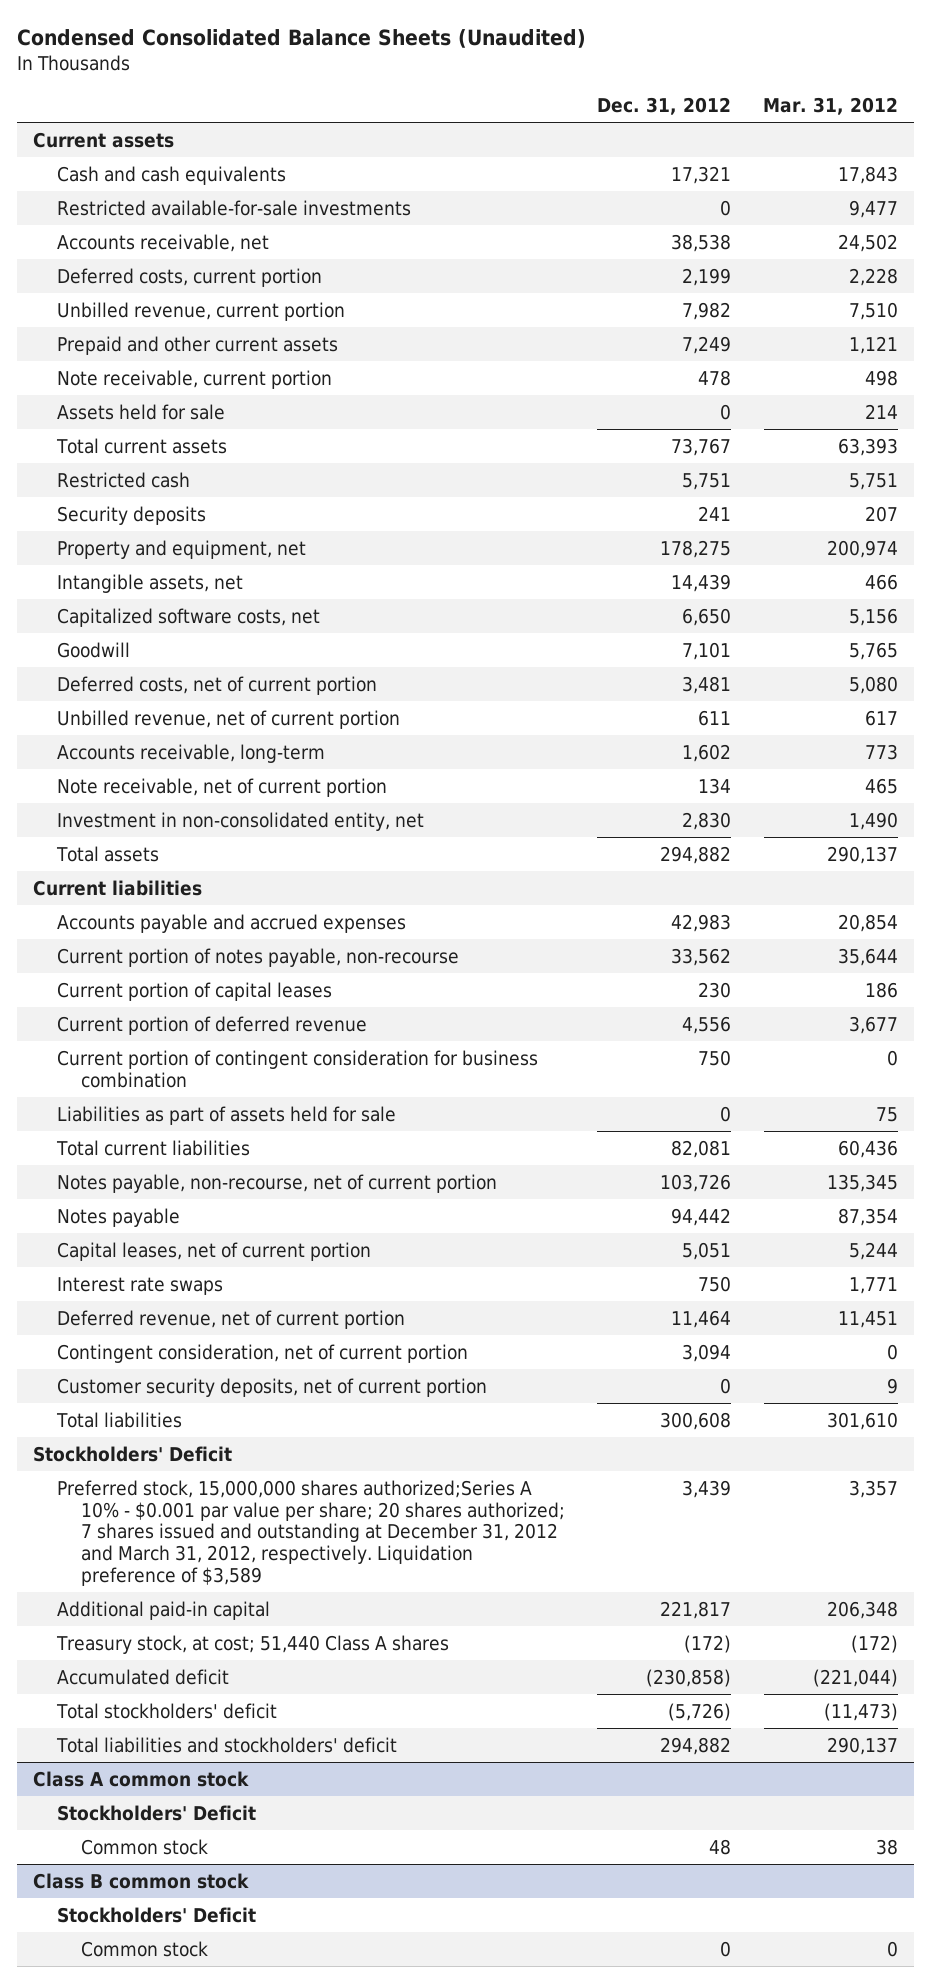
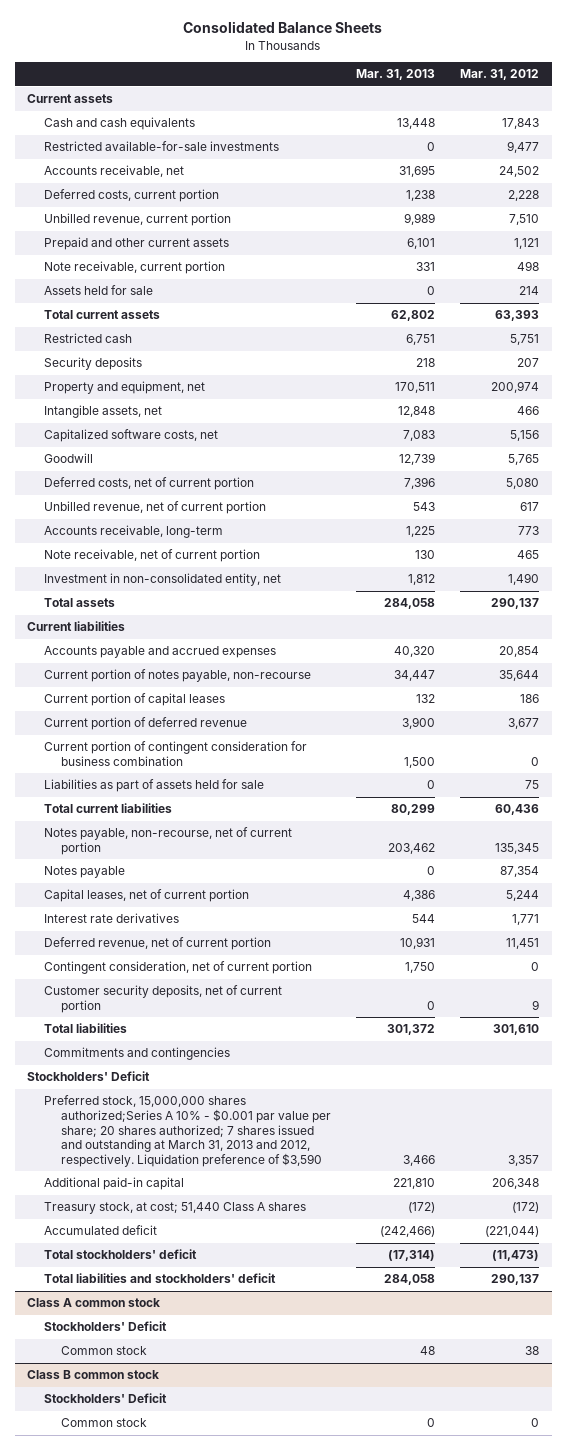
- Condensed Consolidated Balance Sheets (Unaudited)
+ Consolidated Balance Sheets
- | Dec. 31, 2012 | Mar. 31, 2012
+ | Mar. 31, 2013 | Mar. 31, 2012
- Interest rate swaps | 750 | 1,771
+ Interest rate derivatives | 544 | 1,771
+ Commitments and contingencies
- Preferred stock, 15,000,000 shares authorized;Series A 10% - $0.001 par value per share; 20 shares authorized; 7 shares issued and outstanding at December 31, 2012 and March 31, 2012, respectively. Liquidation preference of $3,589 | 3,439 | 3,357
+ Preferred stock, 15,000,000 shares authorized;Series A 10% - $0.001 par value per share; 20 shares authorized; 7 shares issued and outstanding at March 31, 2013 and 2012, respectively. Liquidation preference of $3,590 | 3,466 | 3,357

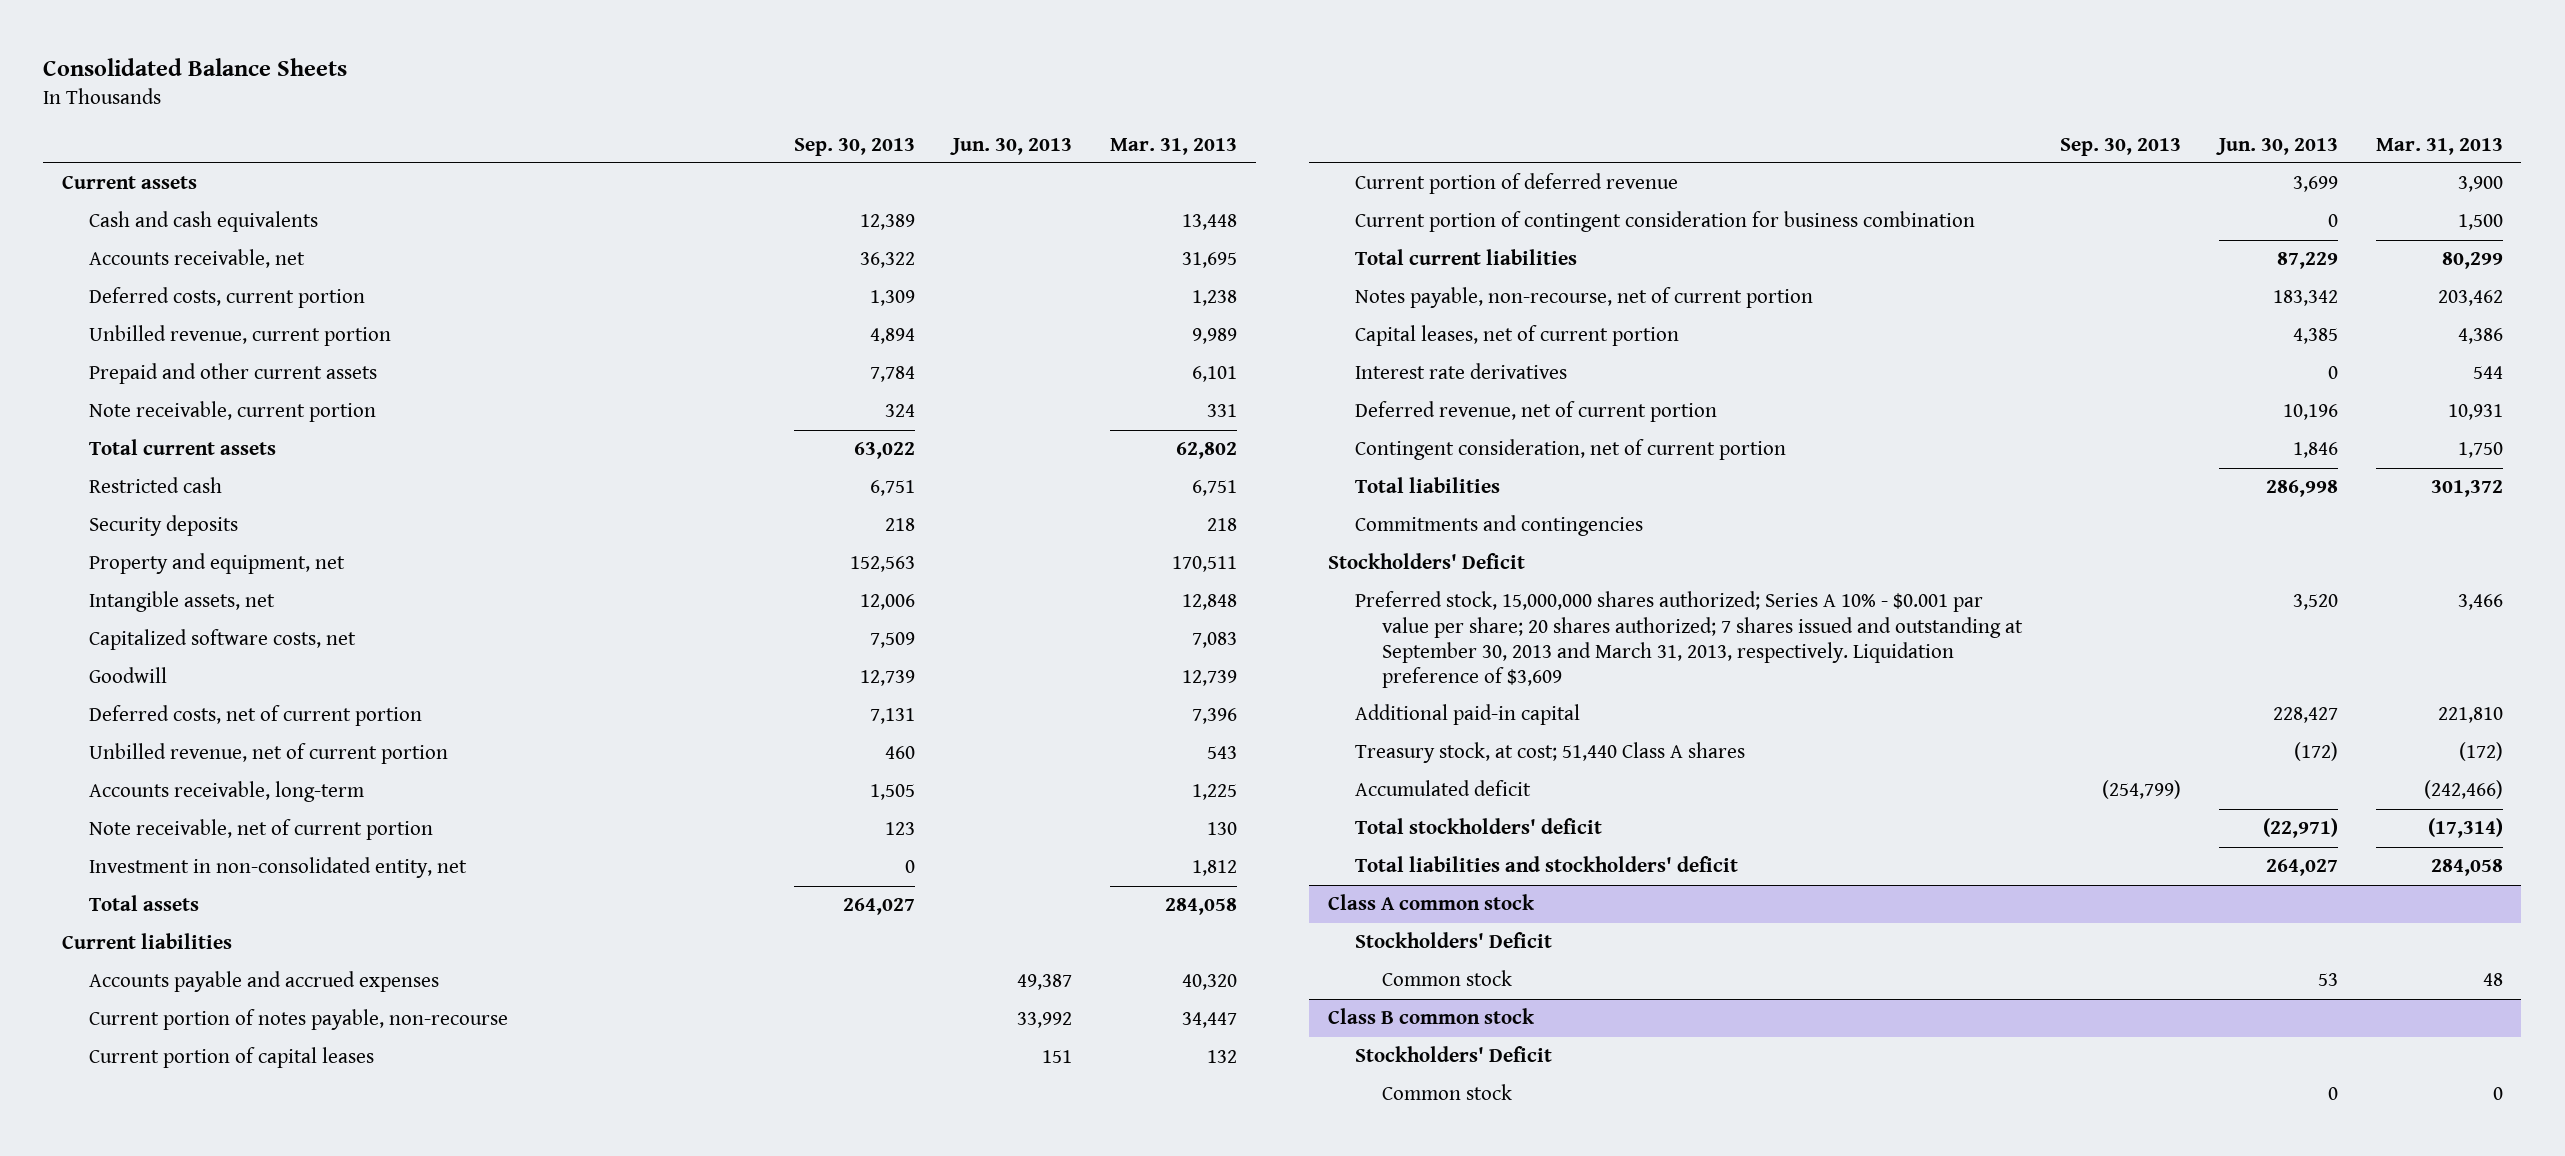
- | Mar. 31, 2013 | Mar. 31, 2012
+ | Sep. 30, 2013 | Jun. 30, 2013 | Mar. 31, 2013
- Restricted available-for-sale investments | 0 | 9,477
- Assets held for sale | 0 | 214
- Liabilities as part of assets held for sale | 0 | 75
- Notes payable | 0 | 87,354
- Customer security deposits, net of current portion | 0 | 9
- Preferred stock, 15,000,000 shares authorized;Series A 10% - $0.001 par value per share; 20 shares authorized; 7 shares issued and outstanding at March 31, 2013 and 2012, respectively. Liquidation preference of $3,590 | 3,466 | 3,357
+ Preferred stock, 15,000,000 shares authorized; Series A 10% - $0.001 par value per share; 20 shares authorized; 7 shares issued and outstanding at September 30, 2013 and March 31, 2013, respectively. Liquidation preference of $3,609 | | 3,520 | 3,466

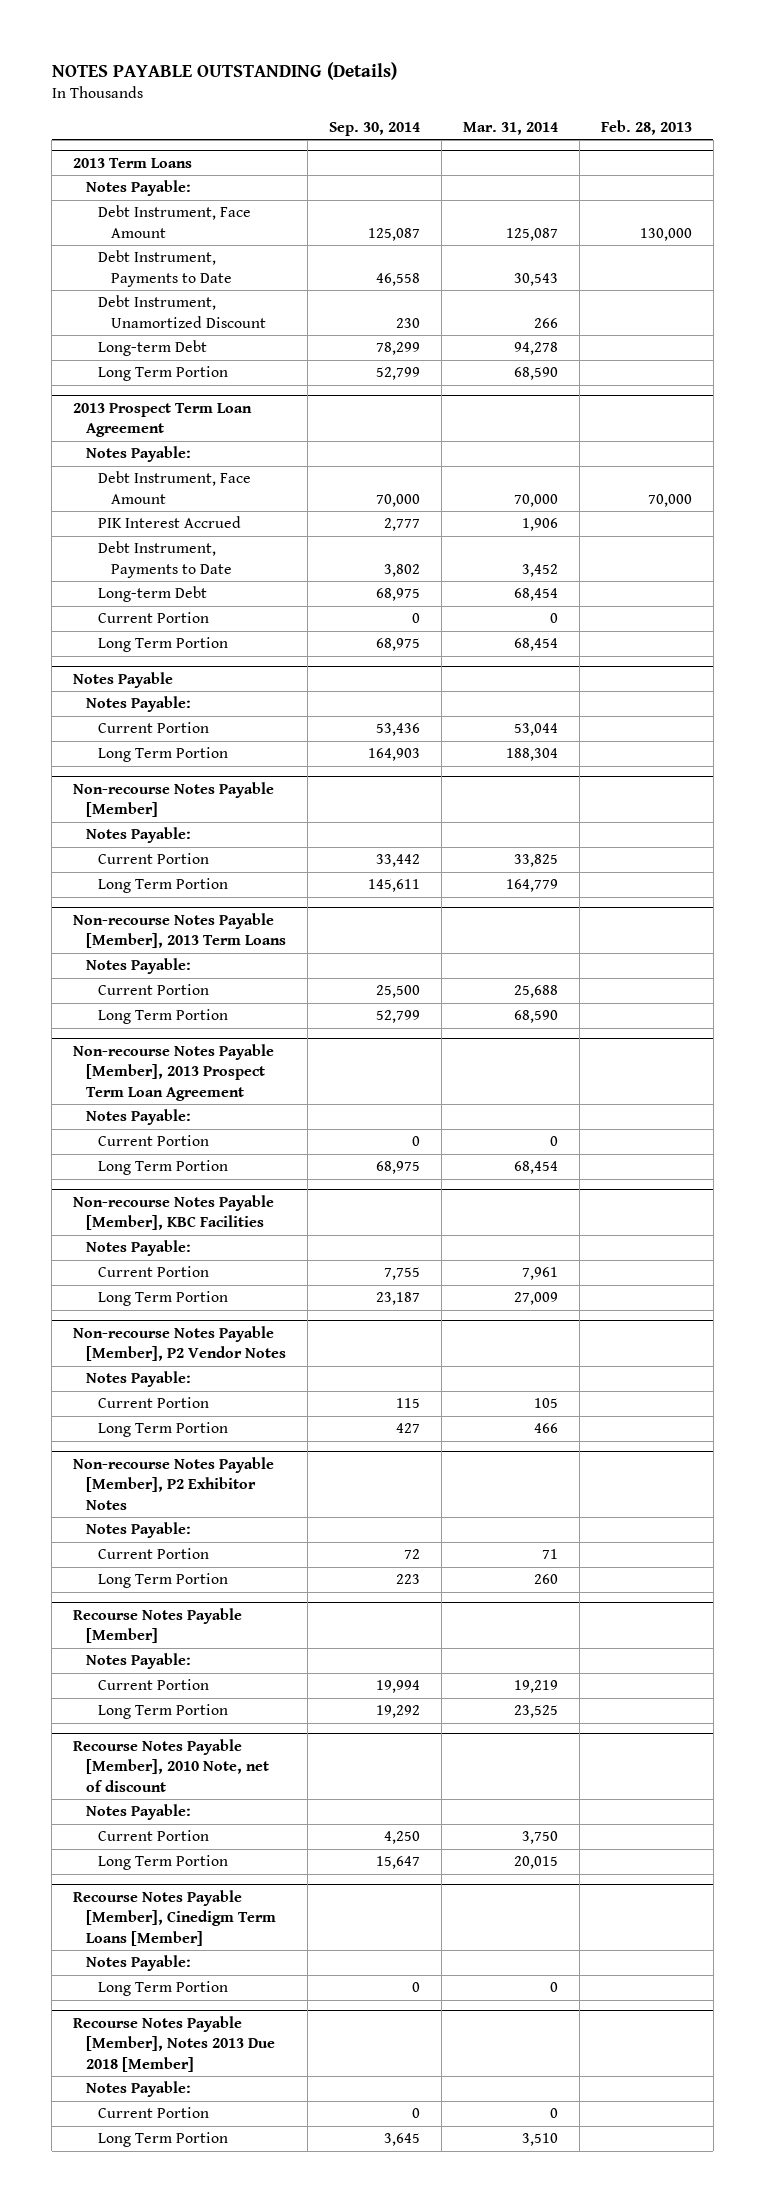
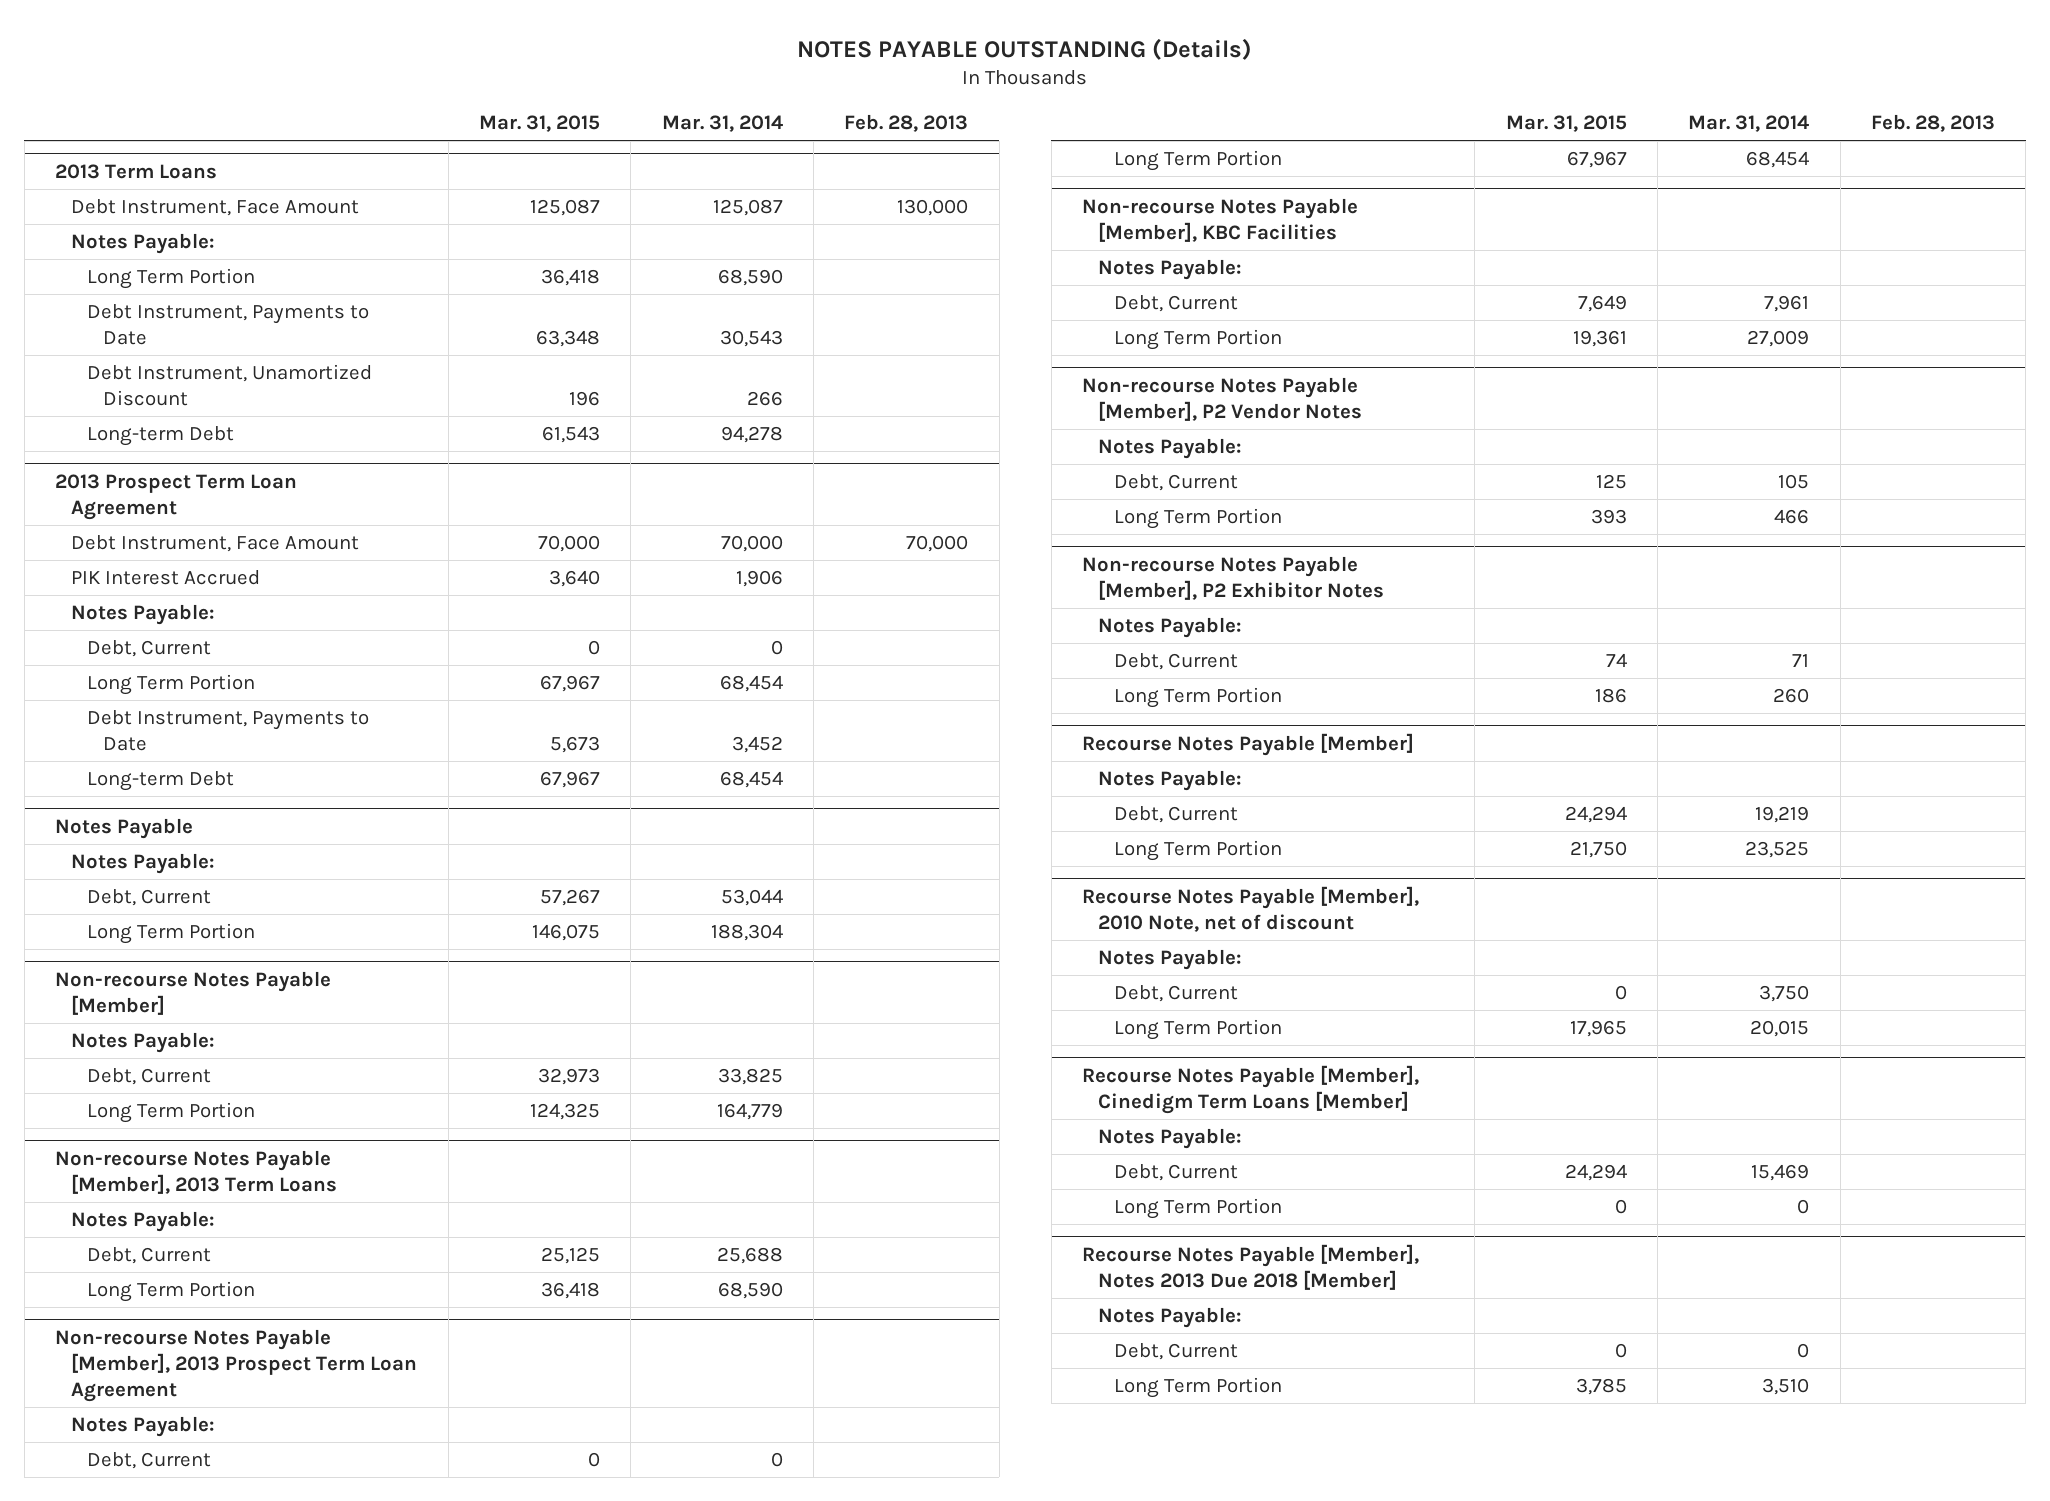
- | Sep. 30, 2014 | Mar. 31, 2014 | Feb. 28, 2013
+ | Mar. 31, 2015 | Mar. 31, 2014 | Feb. 28, 2013
@ 2013 Term Loans
moved down: Notes Payable:
moved up: Long Term Portion | 36,418 | 68,590 |
@ 2013 Prospect Term Loan Agreement
moved down: Notes Payable:
+ Debt, Current | 0 | 0 |
moved up: Long Term Portion | 67,967 | 68,454 |
- Current Portion | 0 | 0 |
@ Notes Payable
- Current Portion | 53,436 | 53,044 |
+ Debt, Current | 57,267 | 53,044 |
@ Non-recourse Notes Payable [Member]
- Current Portion | 33,442 | 33,825 |
+ Debt, Current | 32,973 | 33,825 |
@ Non-recourse Notes Payable [Member], 2013 Term Loans
- Current Portion | 25,500 | 25,688 |
+ Debt, Current | 25,125 | 25,688 |
@ Non-recourse Notes Payable [Member], 2013 Prospect Term Loan Agreement
- Current Portion | 0 | 0 |
+ Debt, Current | 0 | 0 |
@ Non-recourse Notes Payable [Member], KBC Facilities
- Current Portion | 7,755 | 7,961 |
+ Debt, Current | 7,649 | 7,961 |
@ Non-recourse Notes Payable [Member], P2 Vendor Notes
- Current Portion | 115 | 105 |
+ Debt, Current | 125 | 105 |
@ Non-recourse Notes Payable [Member], P2 Exhibitor Notes
- Current Portion | 72 | 71 |
+ Debt, Current | 74 | 71 |
@ Recourse Notes Payable [Member]
- Current Portion | 19,994 | 19,219 |
+ Debt, Current | 24,294 | 19,219 |
@ Recourse Notes Payable [Member], 2010 Note, net of discount
- Current Portion | 4,250 | 3,750 |
+ Debt, Current | 0 | 3,750 |
@ Recourse Notes Payable [Member], Cinedigm Term Loans [Member]
+ Debt, Current | 24,294 | 15,469 |
@ Recourse Notes Payable [Member], Notes 2013 Due 2018 [Member]
- Current Portion | 0 | 0 |
+ Debt, Current | 0 | 0 |

